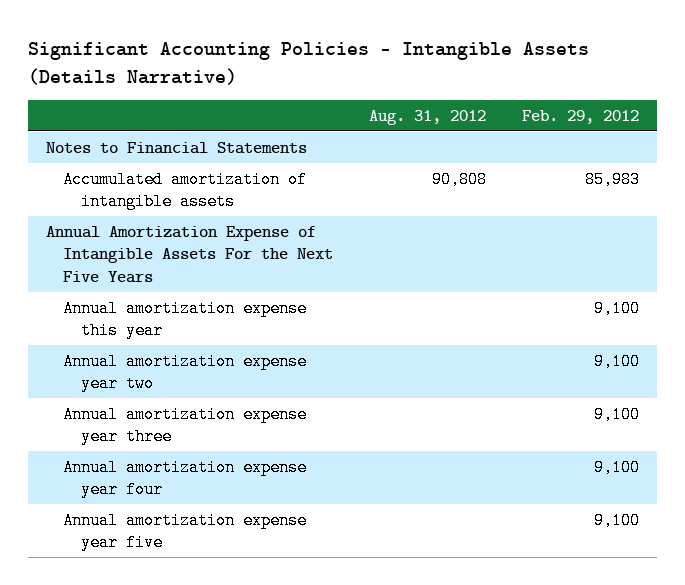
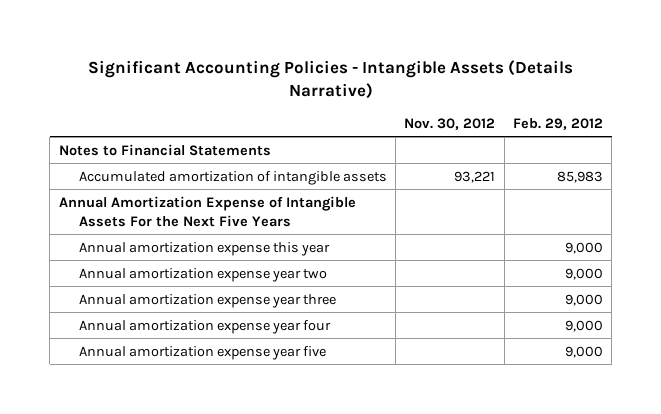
- | Aug. 31, 2012 | Feb. 29, 2012
+ | Nov. 30, 2012 | Feb. 29, 2012
- Annual amortization expense this year | | 9,100
- Annual amortization expense year two | | 9,100
- Annual amortization expense year three | | 9,100
- Annual amortization expense year four | | 9,100
- Annual amortization expense year five | | 9,100
+ Annual amortization expense this year | | 9,000
+ Annual amortization expense year two | | 9,000
+ Annual amortization expense year three | | 9,000
+ Annual amortization expense year four | | 9,000
+ Annual amortization expense year five | | 9,000

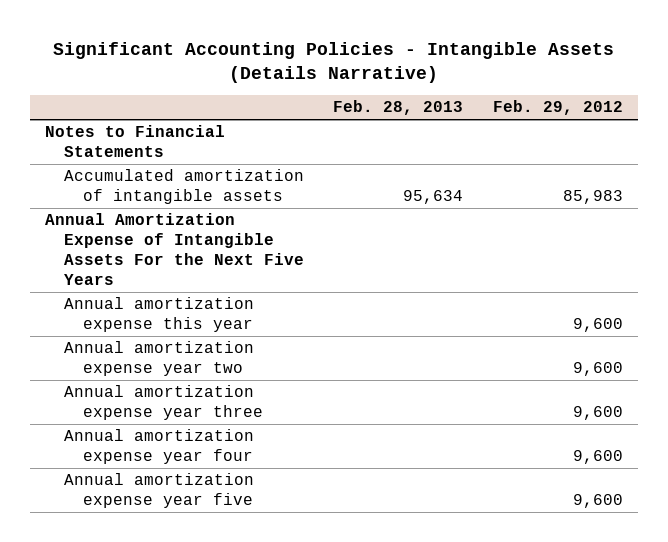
- | Nov. 30, 2012 | Feb. 29, 2012
+ | Feb. 28, 2013 | Feb. 29, 2012
- Annual amortization expense this year | | 9,000
- Annual amortization expense year two | | 9,000
- Annual amortization expense year three | | 9,000
- Annual amortization expense year four | | 9,000
- Annual amortization expense year five | | 9,000
+ Annual amortization expense this year | | 9,600
+ Annual amortization expense year two | | 9,600
+ Annual amortization expense year three | | 9,600
+ Annual amortization expense year four | | 9,600
+ Annual amortization expense year five | | 9,600

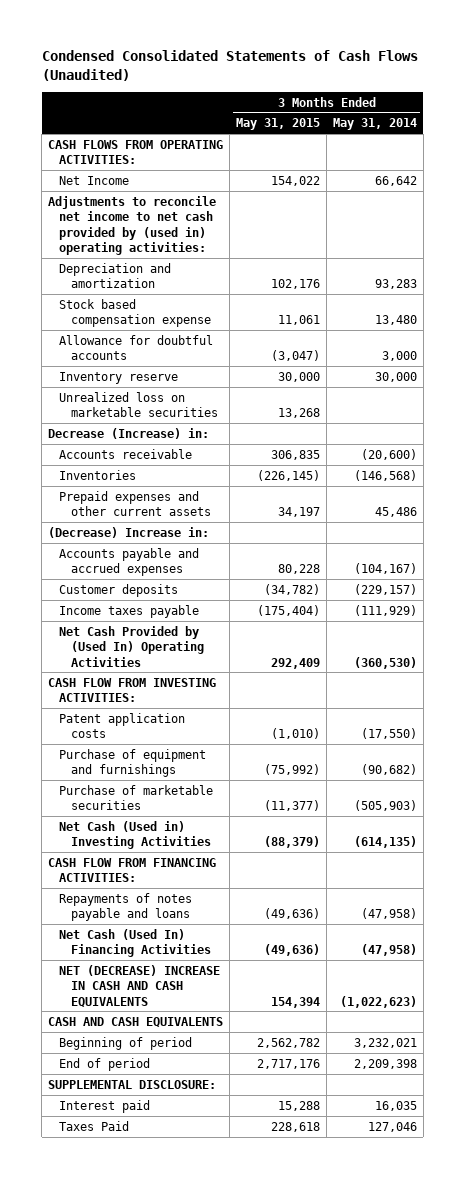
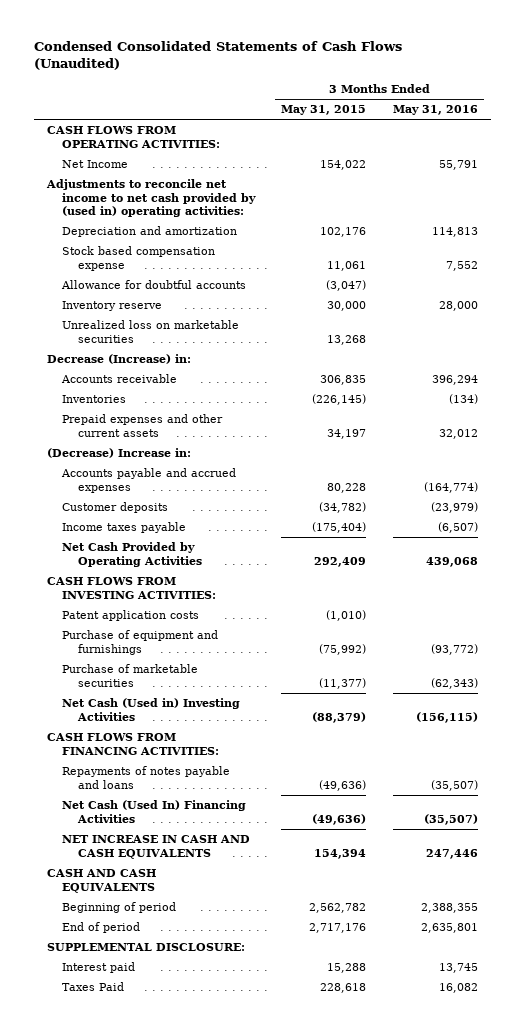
- | 3 Months Ended May 31, 2015 | 3 Months Ended May 31, 2014
+ | 3 Months Ended May 31, 2015 | 3 Months Ended May 31, 2016
- Net Cash Provided by (Used In) Operating Activities | 292,409 | (360,530)
- CASH FLOW FROM INVESTING ACTIVITIES:
+ Net Cash Provided by Operating Activities | 292,409 | 439,068
+ CASH FLOWS FROM INVESTING ACTIVITIES:
- CASH FLOW FROM FINANCING ACTIVITIES:
+ CASH FLOWS FROM FINANCING ACTIVITIES:
- NET (DECREASE) INCREASE IN CASH AND CASH EQUIVALENTS | 154,394 | (1,022,623)
+ NET INCREASE IN CASH AND CASH EQUIVALENTS | 154,394 | 247,446

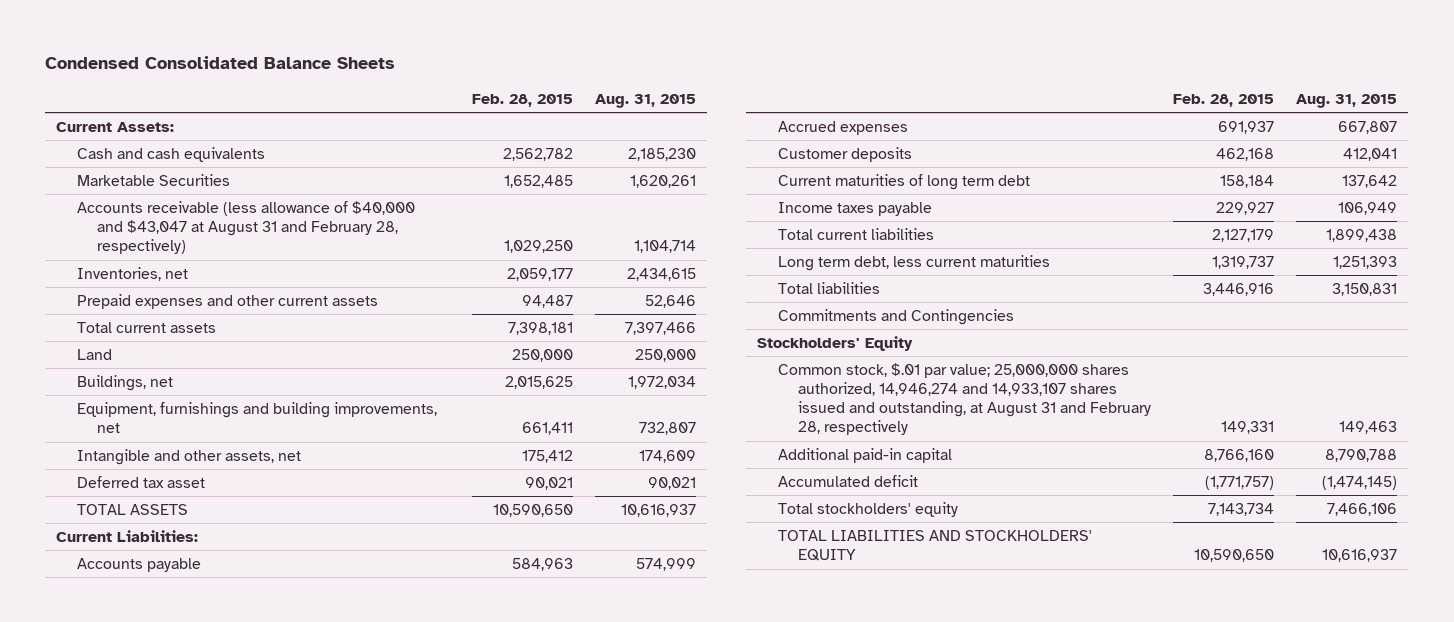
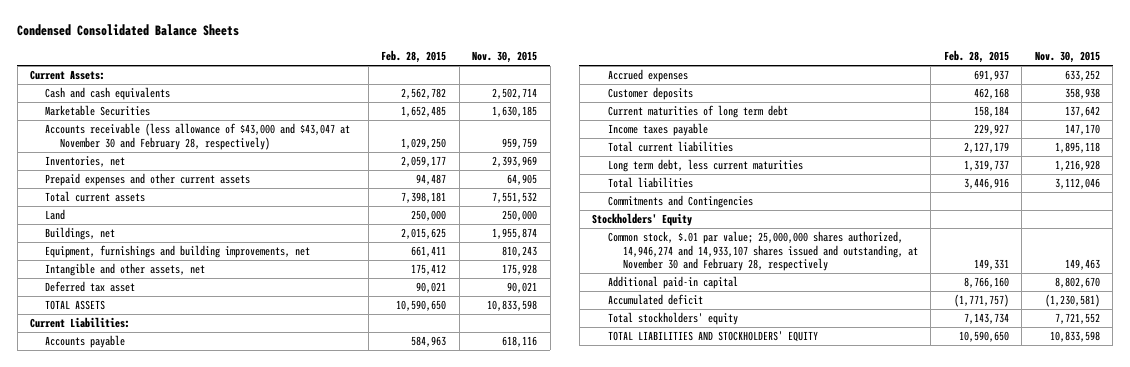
- | Feb. 28, 2015 | Aug. 31, 2015
+ | Feb. 28, 2015 | Nov. 30, 2015
- Accounts receivable (less allowance of $40,000 and $43,047 at August 31 and February 28, respectively) | 1,029,250 | 1,104,714
+ Accounts receivable (less allowance of $43,000 and $43,047 at November 30 and February 28, respectively) | 1,029,250 | 959,759
- Common stock, $.01 par value; 25,000,000 shares authorized, 14,946,274 and 14,933,107 shares issued and outstanding, at August 31 and February 28, respectively | 149,331 | 149,463
+ Common stock, $.01 par value; 25,000,000 shares authorized, 14,946,274 and 14,933,107 shares issued and outstanding, at November 30 and February 28, respectively | 149,331 | 149,463

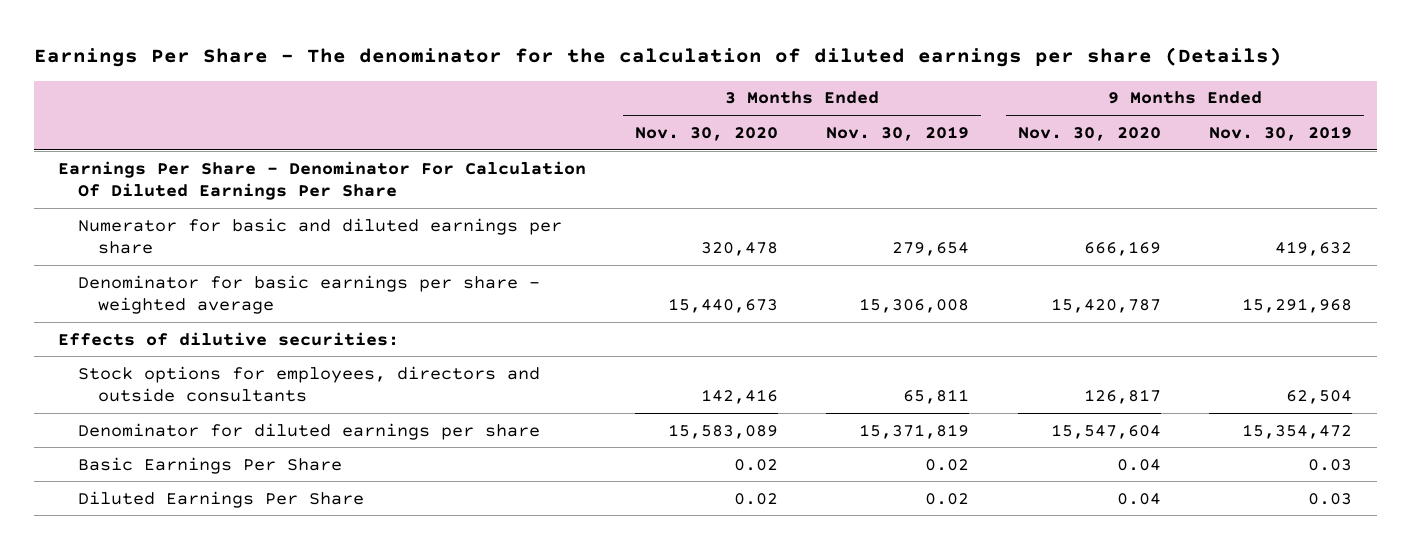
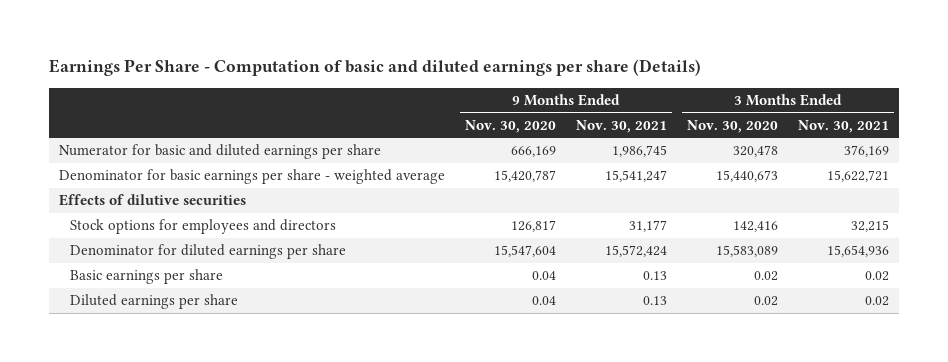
- Earnings Per Share - The denominator for the calculation of diluted earnings per share (Details)
+ Earnings Per Share - Computation of basic and diluted earnings per share (Details)
- | 3 Months Ended Nov. 30, 2020 | 3 Months Ended Nov. 30, 2019 | 9 Months Ended Nov. 30, 2020 | 9 Months Ended Nov. 30, 2019
+ | 9 Months Ended Nov. 30, 2020 | 9 Months Ended Nov. 30, 2021 | 3 Months Ended Nov. 30, 2020 | 3 Months Ended Nov. 30, 2021
- Earnings Per Share - Denominator For Calculation Of Diluted Earnings Per Share
- Effects of dilutive securities:
- Stock options for employees, directors and outside consultants | 142,416 | 65,811 | 126,817 | 62,504
+ Effects of dilutive securities
+ Stock options for employees and directors | 126,817 | 31,177 | 142,416 | 32,215
- Basic Earnings Per Share | 0.02 | 0.02 | 0.04 | 0.03
- Diluted Earnings Per Share | 0.02 | 0.02 | 0.04 | 0.03
+ Basic earnings per share | 0.04 | 0.13 | 0.02 | 0.02
+ Diluted earnings per share | 0.04 | 0.13 | 0.02 | 0.02

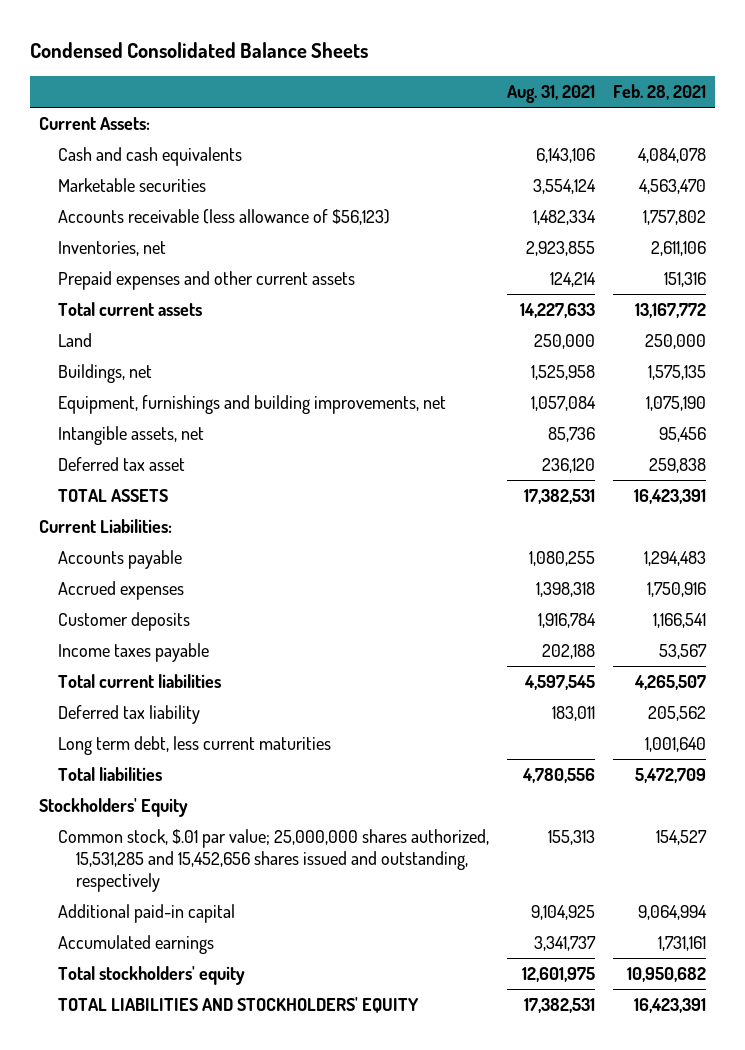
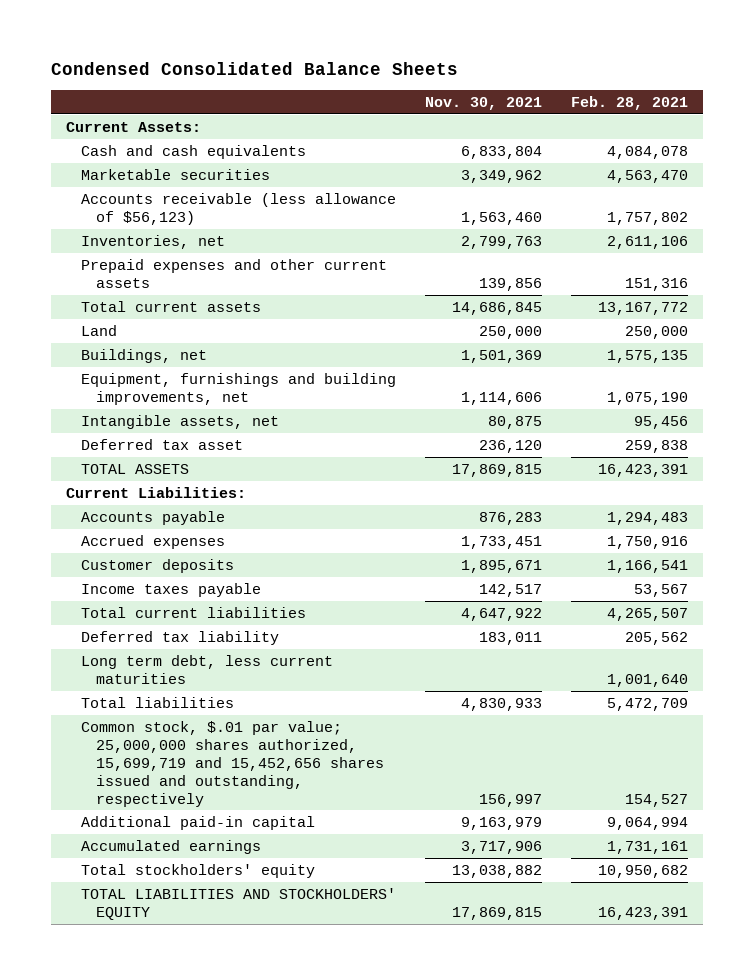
- | Aug. 31, 2021 | Feb. 28, 2021
+ | Nov. 30, 2021 | Feb. 28, 2021
- Stockholders' Equity
- Common stock, $.01 par value; 25,000,000 shares authorized, 15,531,285 and 15,452,656 shares issued and outstanding, respectively | 155,313 | 154,527
+ Common stock, $.01 par value; 25,000,000 shares authorized, 15,699,719 and 15,452,656 shares issued and outstanding, respectively | 156,997 | 154,527

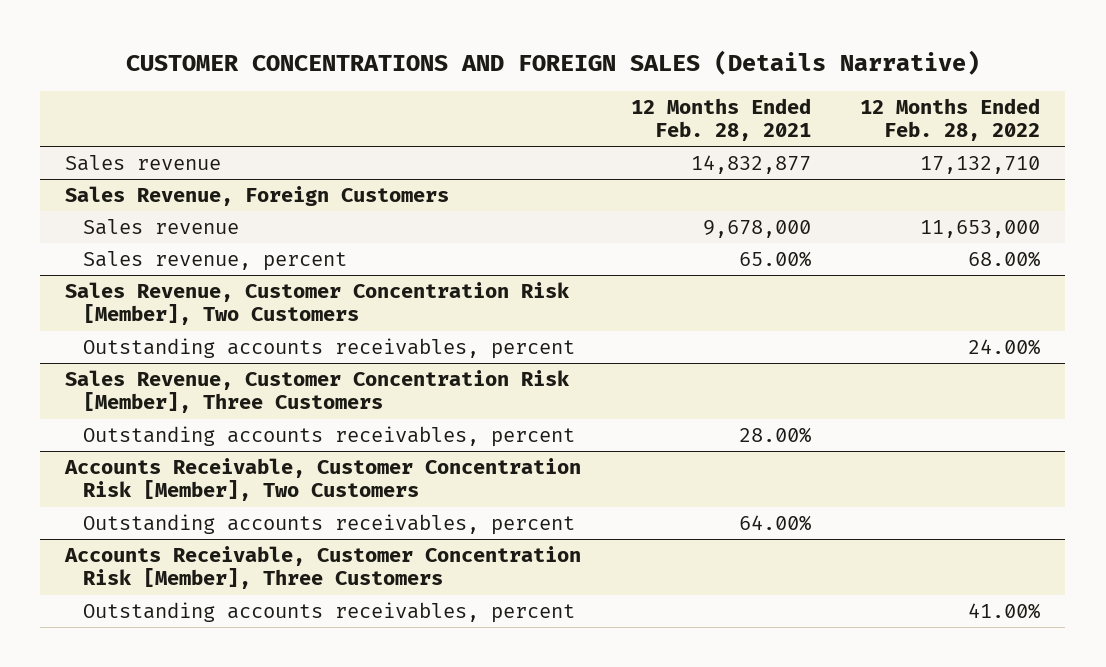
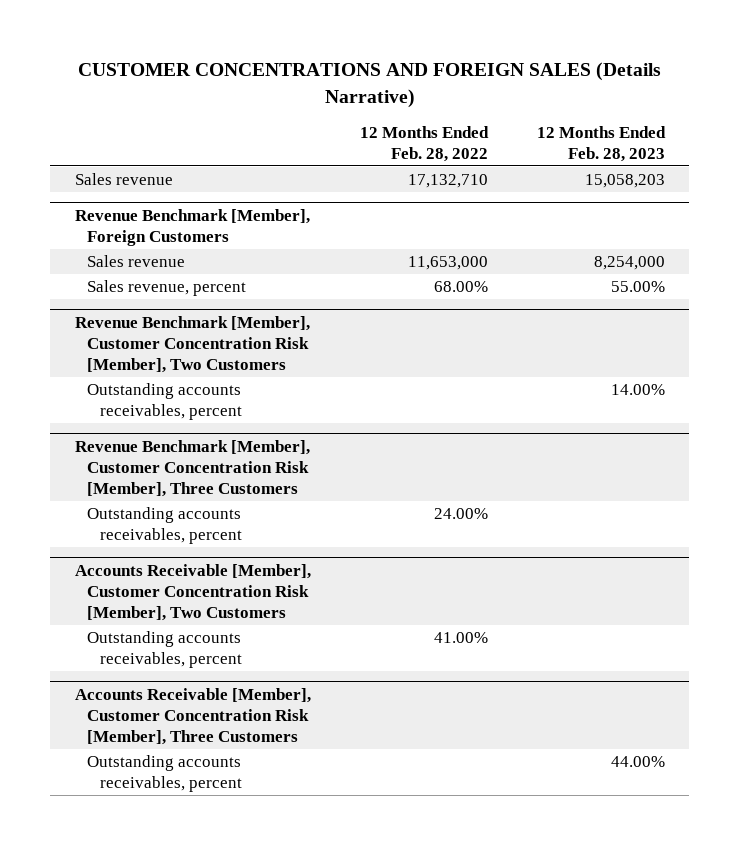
- | 12 Months Ended Feb. 28, 2021 | 12 Months Ended Feb. 28, 2022
+ | 12 Months Ended Feb. 28, 2022 | 12 Months Ended Feb. 28, 2023
- Sales Revenue, Foreign Customers
+ Revenue Benchmark [Member], Foreign Customers
- Sales Revenue, Customer Concentration Risk [Member], Two Customers
- Outstanding accounts receivables, percent | | 24.00%
- Sales Revenue, Customer Concentration Risk [Member], Three Customers
- Outstanding accounts receivables, percent | 28.00% |
- Accounts Receivable, Customer Concentration Risk [Member], Two Customers
+ Revenue Benchmark [Member], Customer Concentration Risk [Member], Two Customers
- Accounts Receivable, Customer Concentration Risk [Member], Three Customers
+ Revenue Benchmark [Member], Customer Concentration Risk [Member], Three Customers
+ Outstanding accounts receivables, percent | 24.00% |
+ Accounts Receivable [Member], Customer Concentration Risk [Member], Two Customers
+ Accounts Receivable [Member], Customer Concentration Risk [Member], Three Customers
+ Outstanding accounts receivables, percent | | 44.00%

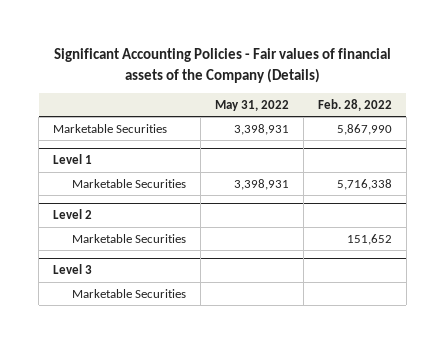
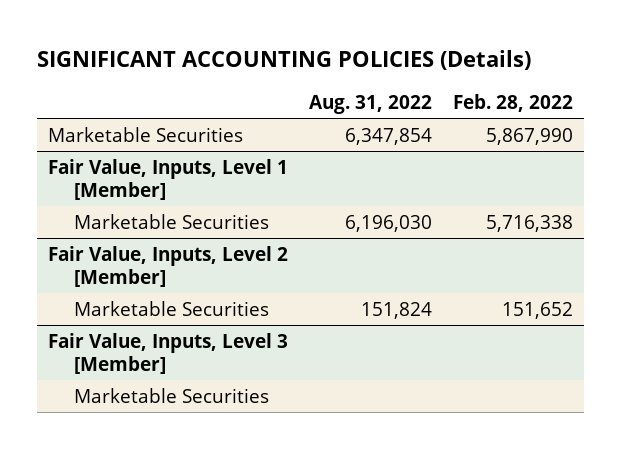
- Significant Accounting Policies - Fair values of financial assets of the Company (Details)
+ SIGNIFICANT ACCOUNTING POLICIES (Details)
- | May 31, 2022 | Feb. 28, 2022
+ | Aug. 31, 2022 | Feb. 28, 2022
- Level 1
+ Fair Value, Inputs, Level 1 [Member]
- Level 2
+ Fair Value, Inputs, Level 2 [Member]
- Level 3
+ Fair Value, Inputs, Level 3 [Member]

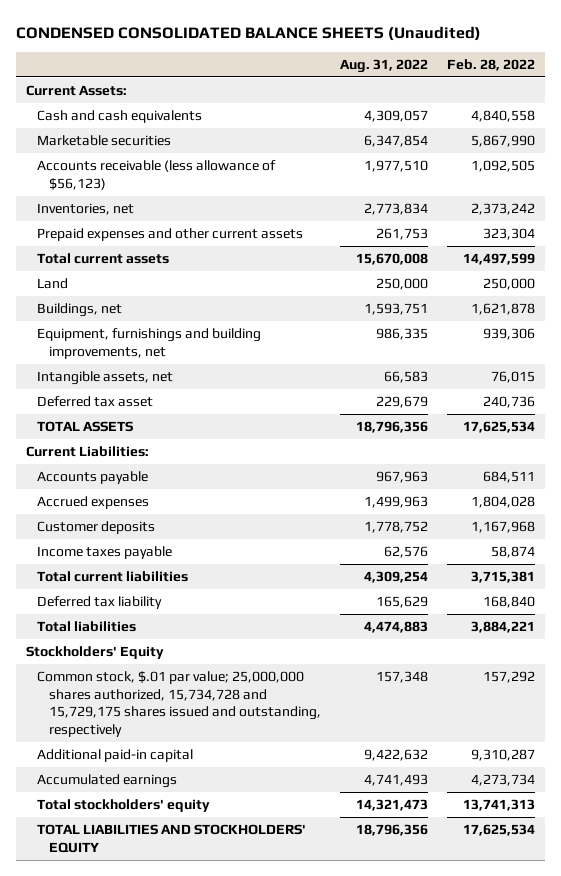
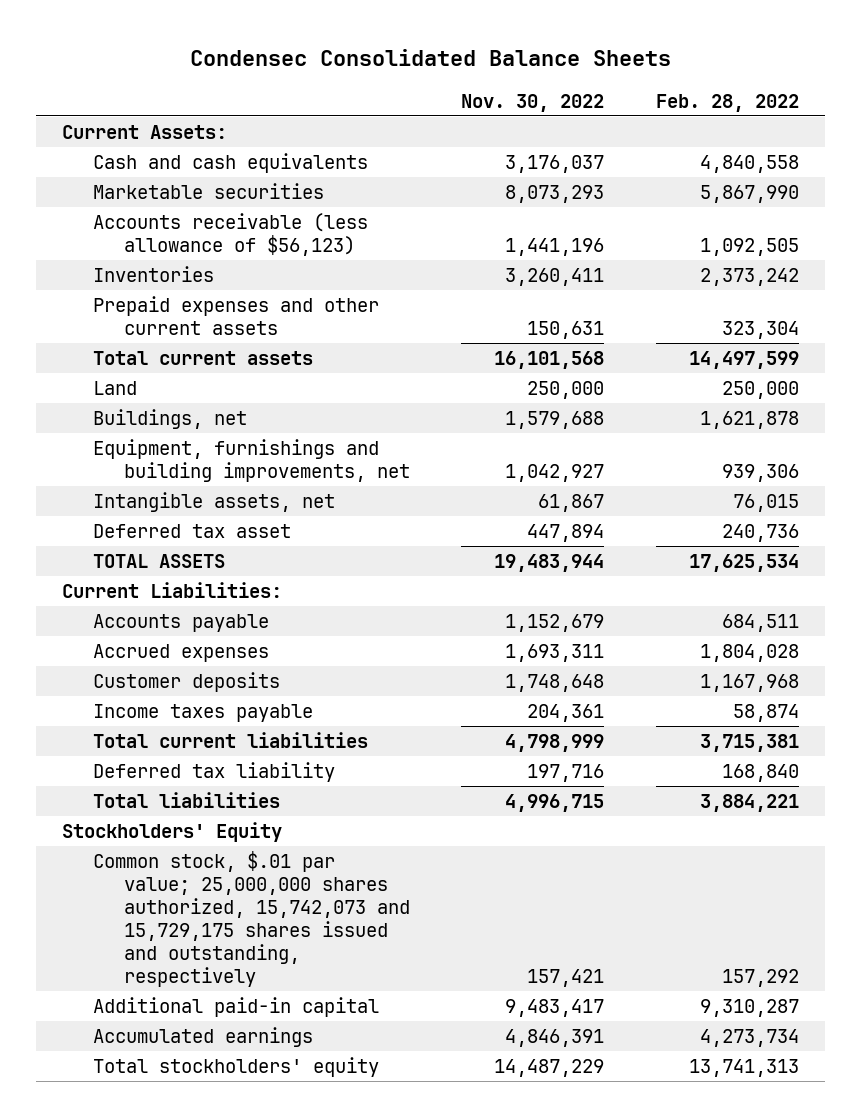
- CONDENSED CONSOLIDATED BALANCE SHEETS (Unaudited)
+ Condensec Consolidated Balance Sheets
- | Aug. 31, 2022 | Feb. 28, 2022
+ | Nov. 30, 2022 | Feb. 28, 2022
- Inventories, net | 2,773,834 | 2,373,242
+ Inventories | 3,260,411 | 2,373,242
- Common stock, $.01 par value; 25,000,000 shares authorized, 15,734,728 and 15,729,175 shares issued and outstanding, respectively | 157,348 | 157,292
+ Common stock, $.01 par value; 25,000,000 shares authorized, 15,742,073 and 15,729,175 shares issued and outstanding, respectively | 157,421 | 157,292
- TOTAL LIABILITIES AND STOCKHOLDERS' EQUITY | 18,796,356 | 17,625,534

